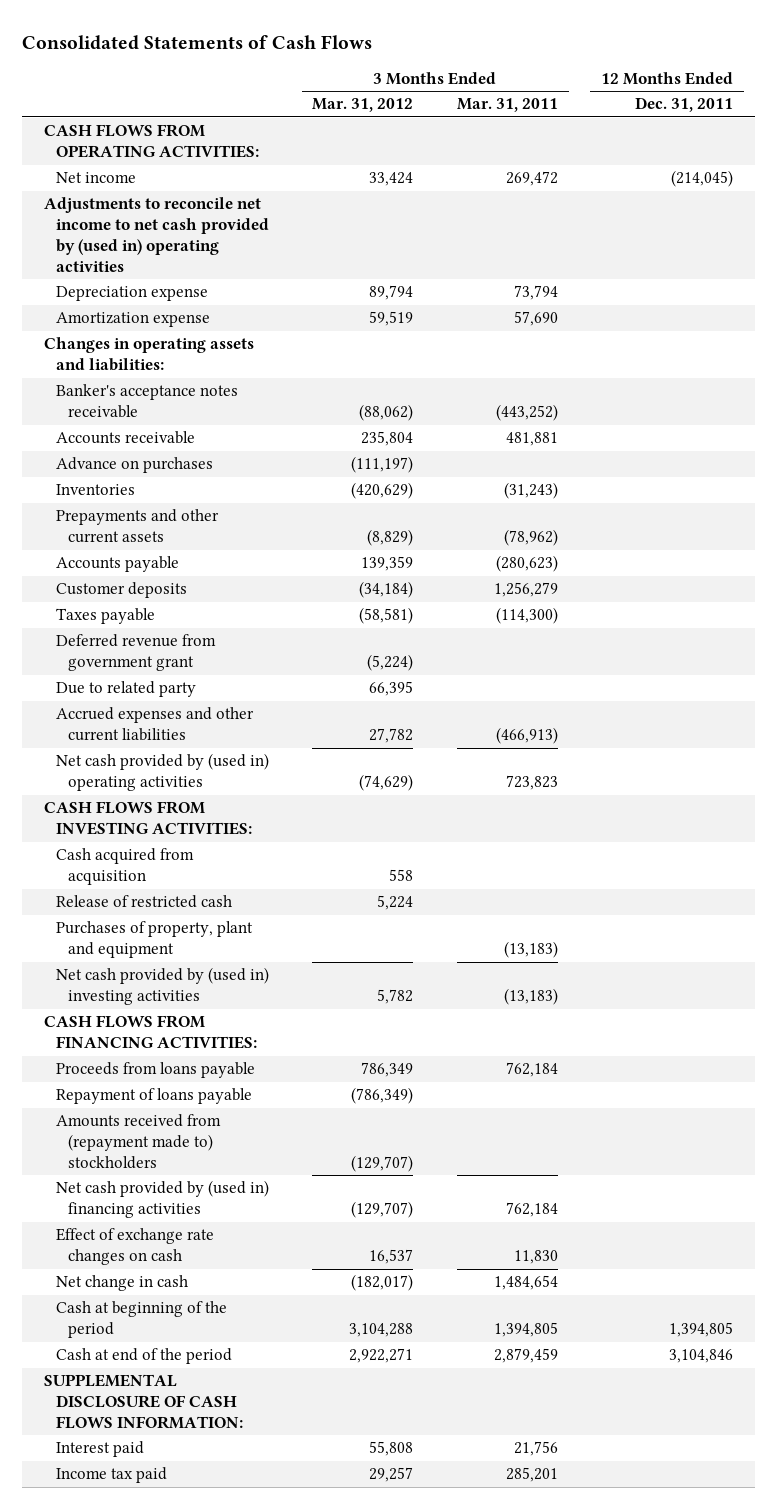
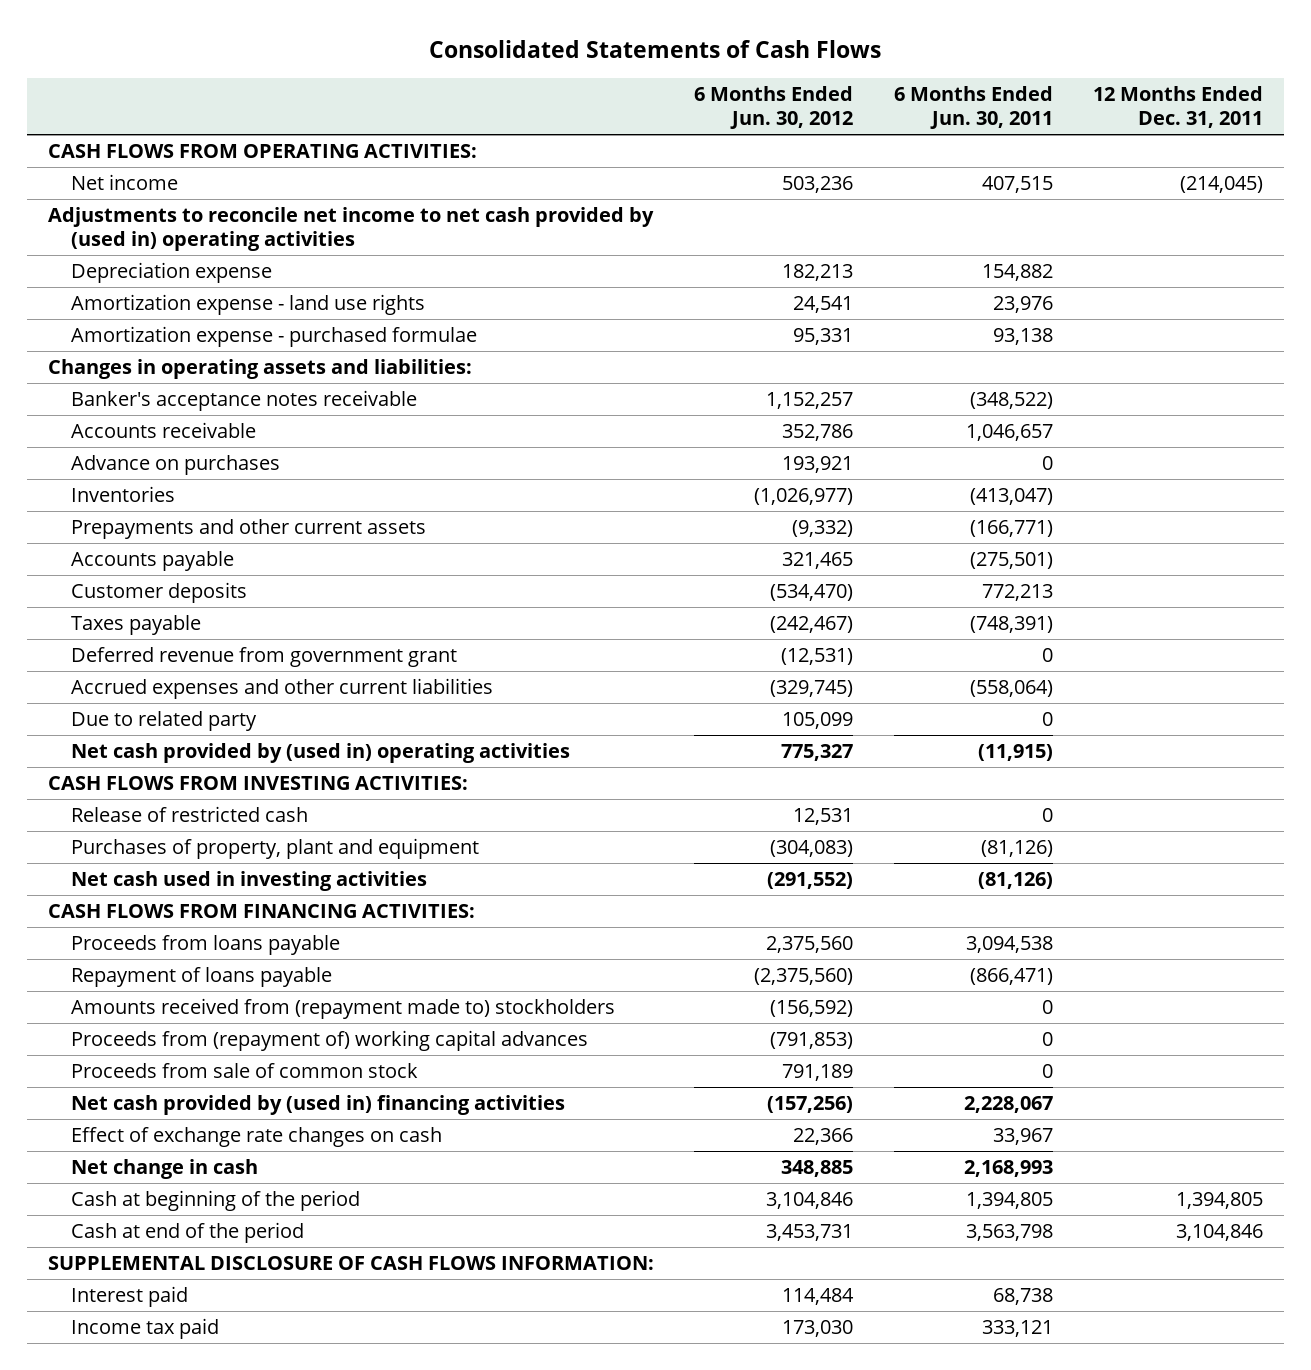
- | 3 Months Ended Mar. 31, 2012 | 3 Months Ended Mar. 31, 2011 | 12 Months Ended Dec. 31, 2011
+ | 6 Months Ended Jun. 30, 2012 | 6 Months Ended Jun. 30, 2011 | 12 Months Ended Dec. 31, 2011
- Amortization expense | 59,519 | 57,690 |
+ Amortization expense - land use rights | 24,541 | 23,976 |
+ Amortization expense - purchased formulae | 95,331 | 93,138 |
moved down: Due to related party | 105,099 | 0 |
- Cash acquired from acquisition | 558 | |
- Net cash provided by (used in) investing activities | 5,782 | (13,183) |
+ Net cash used in investing activities | (291,552) | (81,126) |
+ Proceeds from (repayment of) working capital advances | (791,853) | 0 |
+ Proceeds from sale of common stock | 791,189 | 0 |

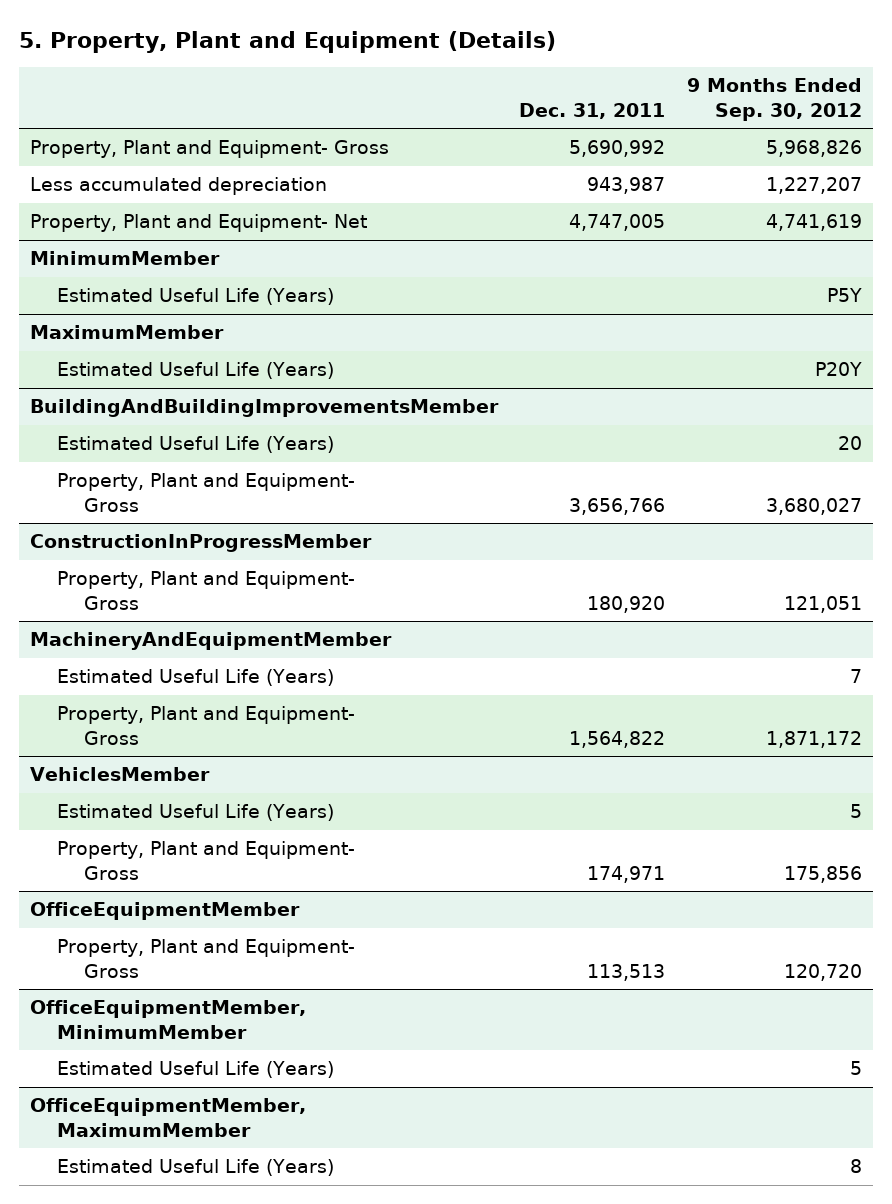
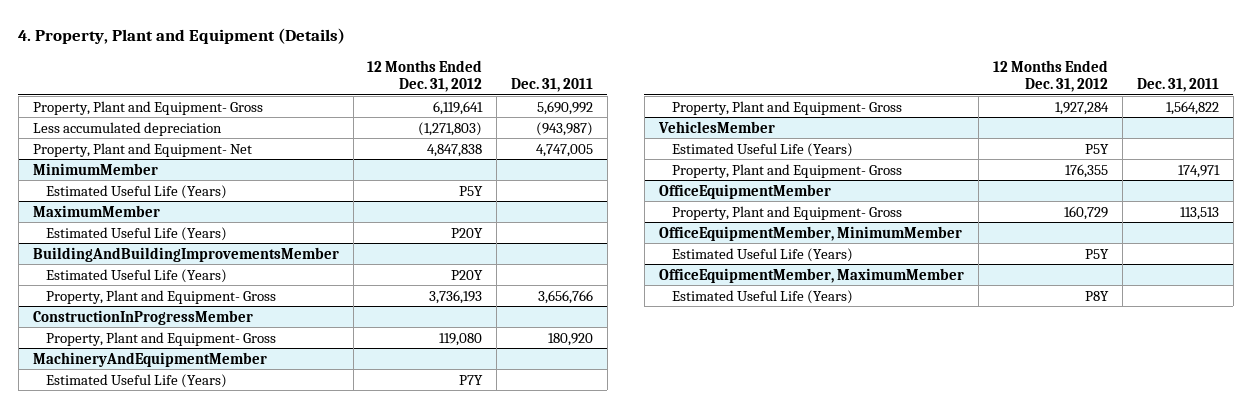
- 5. Property, Plant and Equipment (Details)
+ 4. Property, Plant and Equipment (Details)
- | Dec. 31, 2011 | 9 Months Ended Sep. 30, 2012
+ | 12 Months Ended Dec. 31, 2012 | Dec. 31, 2011
- Less accumulated depreciation | 943,987 | 1,227,207
+ Less accumulated depreciation | (1,271,803) | (943,987)

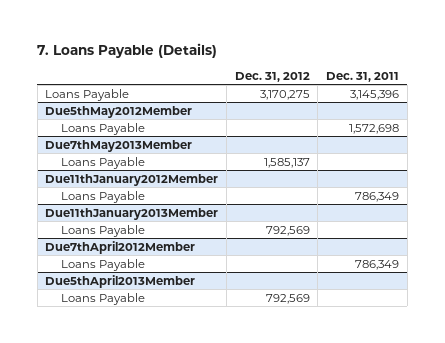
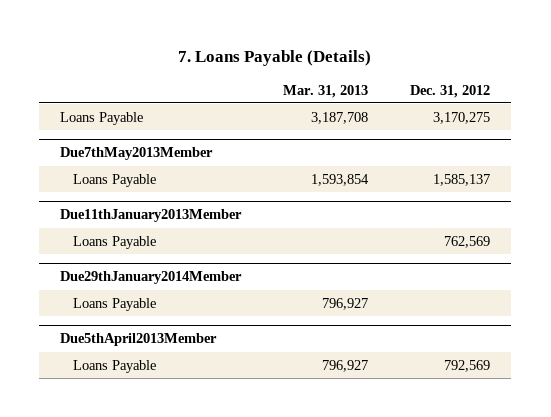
- | Dec. 31, 2012 | Dec. 31, 2011
+ | Mar. 31, 2013 | Dec. 31, 2012
- Due5thMay2012Member
- Loans Payable | | 1,572,698
- Due11thJanuary2012Member
- Loans Payable | | 786,349
@ Due11thJanuary2013Member
- Loans Payable | 792,569 |
- Due7thApril2012Member
- Loans Payable | | 786,349
@ Due11thJanuary2013Member
+ Loans Payable | | 762,569
+ Due29thJanuary2014Member
+ Loans Payable | 796,927 |

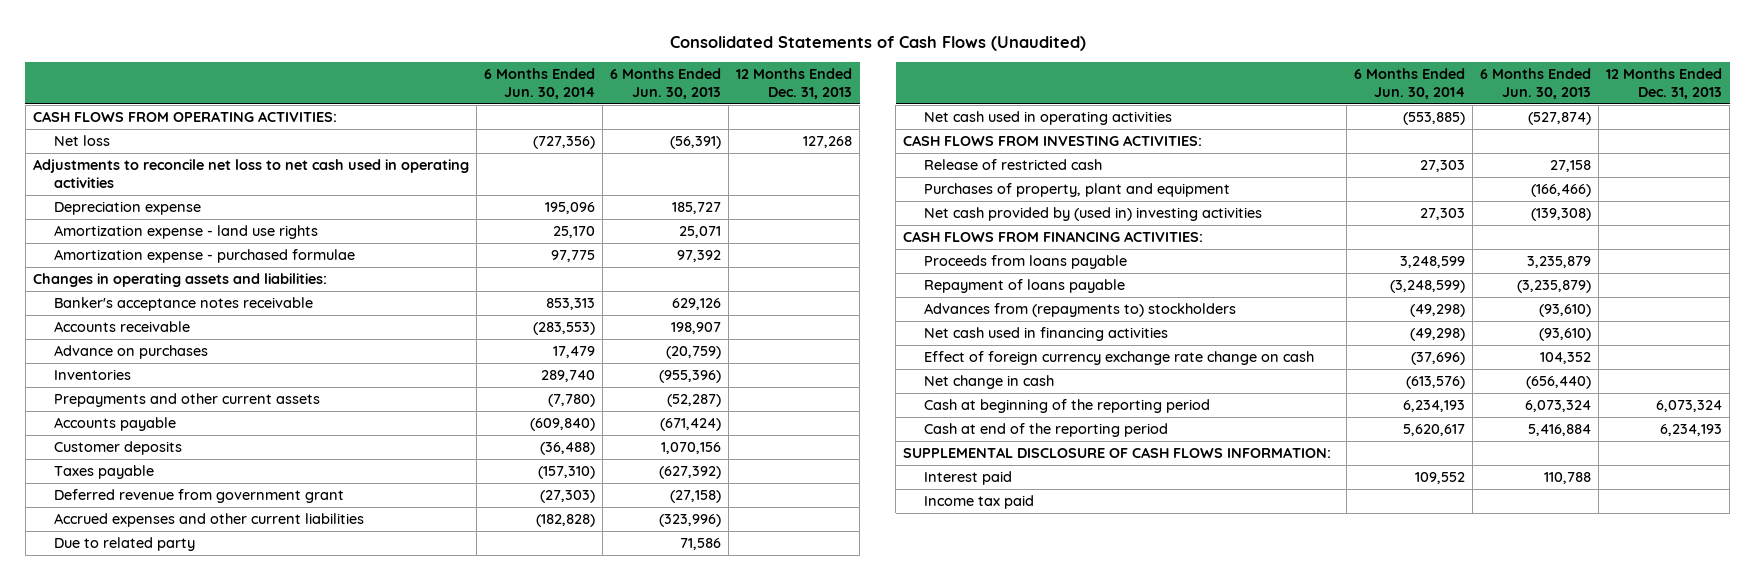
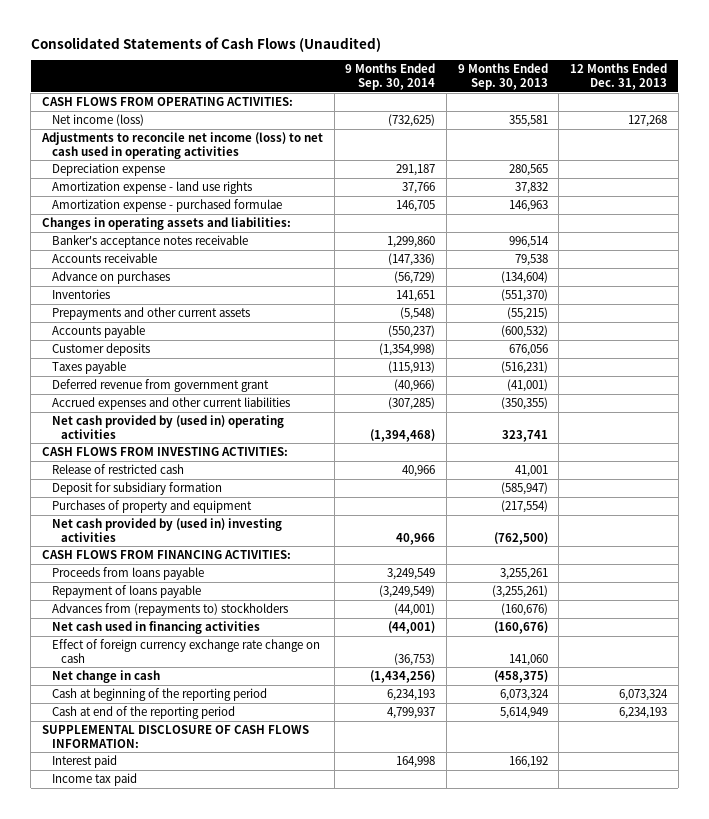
- | 6 Months Ended Jun. 30, 2014 | 6 Months Ended Jun. 30, 2013 | 12 Months Ended Dec. 31, 2013
+ | 9 Months Ended Sep. 30, 2014 | 9 Months Ended Sep. 30, 2013 | 12 Months Ended Dec. 31, 2013
- Net loss | (727,356) | (56,391) | 127,268
- Adjustments to reconcile net loss to net cash used in operating activities
+ Net income (loss) | (732,625) | 355,581 | 127,268
+ Adjustments to reconcile net income (loss) to net cash used in operating activities
- Due to related party | | 71,586 |
- Net cash used in operating activities | (553,885) | (527,874) |
+ Net cash provided by (used in) operating activities | (1,394,468) | 323,741 |
- Purchases of property, plant and equipment | | (166,466) |
+ Deposit for subsidiary formation | | (585,947) |
+ Purchases of property and equipment | | (217,554) |

